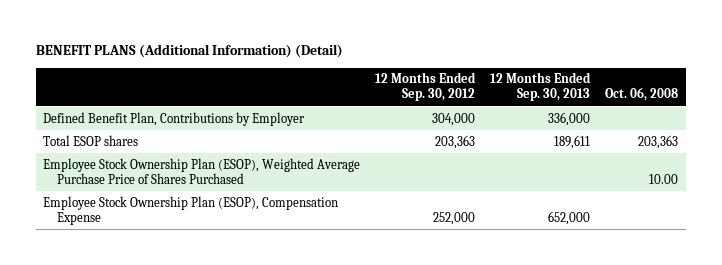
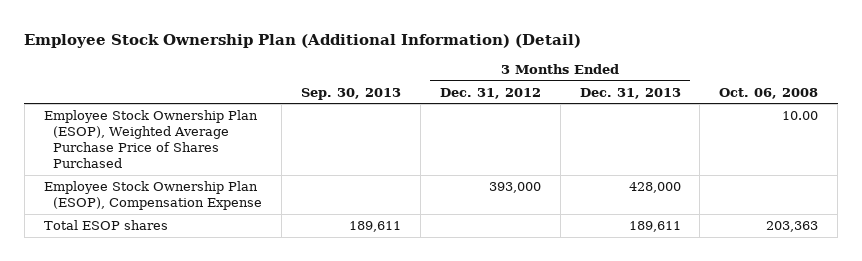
- BENEFIT PLANS (Additional Information) (Detail)
+ Employee Stock Ownership Plan (Additional Information) (Detail)
- | 12 Months Ended Sep. 30, 2012 | 12 Months Ended Sep. 30, 2013 | Oct. 06, 2008
+ | Sep. 30, 2013 | 3 Months Ended Dec. 31, 2012 | 3 Months Ended Dec. 31, 2013 | Oct. 06, 2008
- Defined Benefit Plan, Contributions by Employer | 304,000 | 336,000 |
moved down: Total ESOP shares | 189,611 | | 189,611 | 203,363

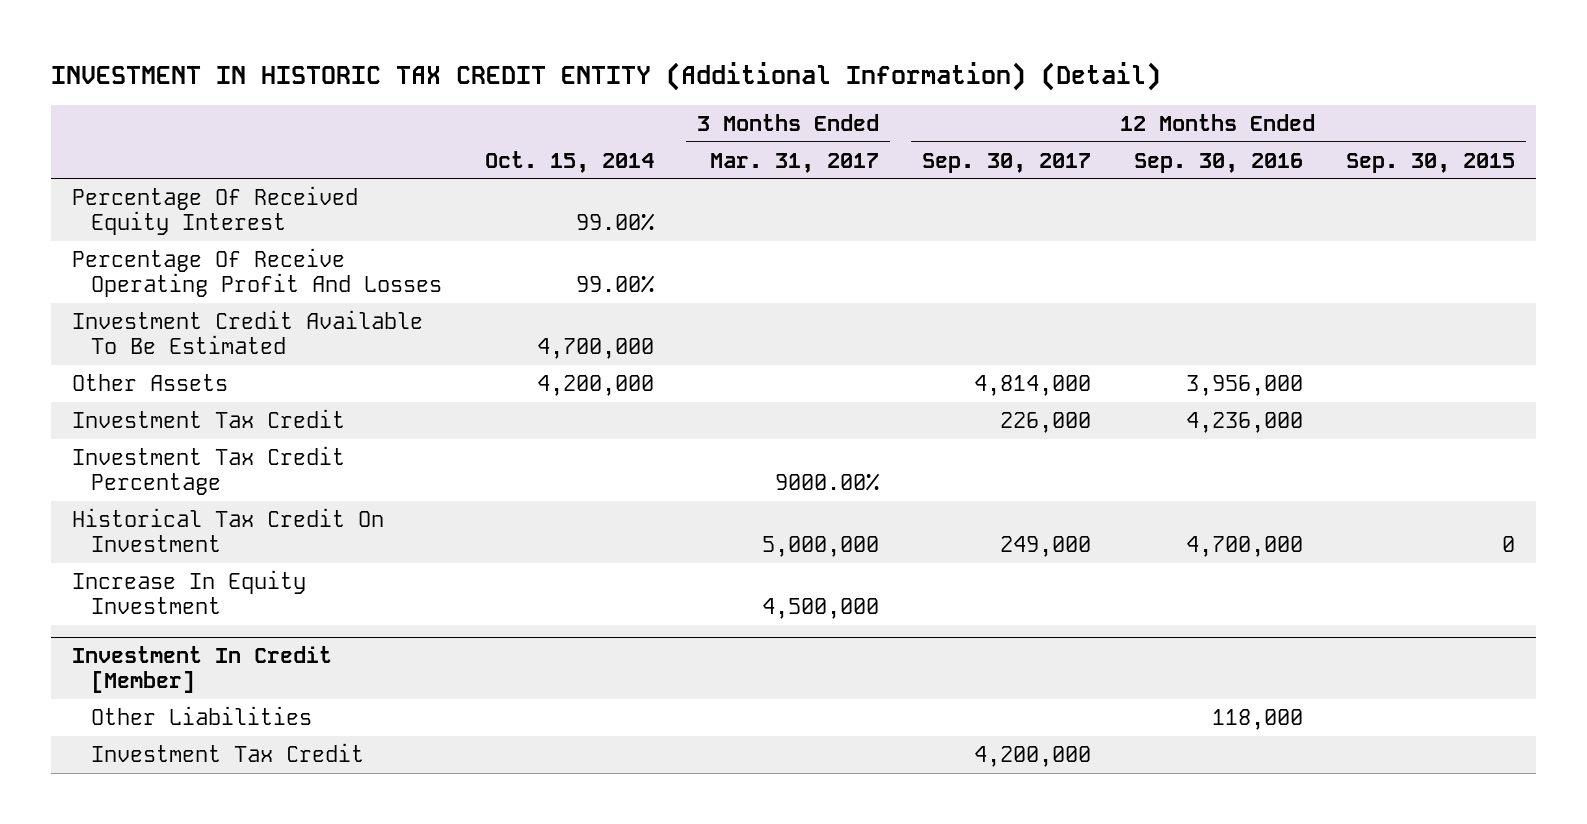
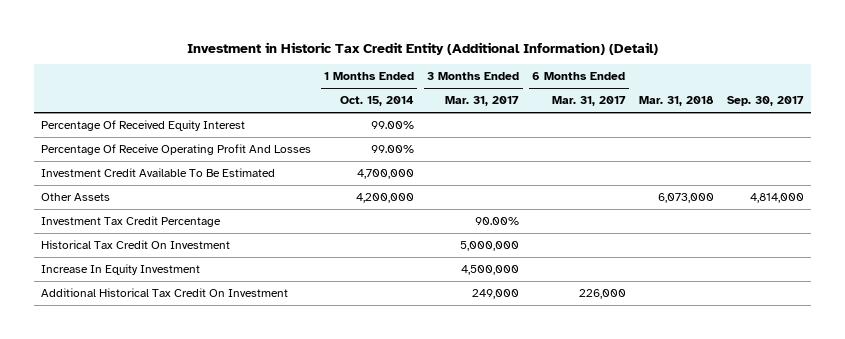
- INVESTMENT IN HISTORIC TAX CREDIT ENTITY (Additional Information) (Detail)
+ Investment in Historic Tax Credit Entity (Additional Information) (Detail)
- | Oct. 15, 2014 | 3 Months Ended Mar. 31, 2017 | 12 Months Ended Sep. 30, 2017 | 12 Months Ended Sep. 30, 2016 | 12 Months Ended Sep. 30, 2015
+ | 1 Months Ended Oct. 15, 2014 | 3 Months Ended Mar. 31, 2017 | 6 Months Ended Mar. 31, 2017 | Mar. 31, 2018 | Sep. 30, 2017
- Investment Tax Credit | | | 226,000 | 4,236,000 |
- Investment Tax Credit Percentage | | 9000.00% | | |
+ Investment Tax Credit Percentage | | 90.00% | | |
- Investment In Credit [Member]
- Other Liabilities | | | | 118,000 |
- Investment Tax Credit | | | 4,200,000 | |
+ Additional Historical Tax Credit On Investment | | 249,000 | 226,000 | |

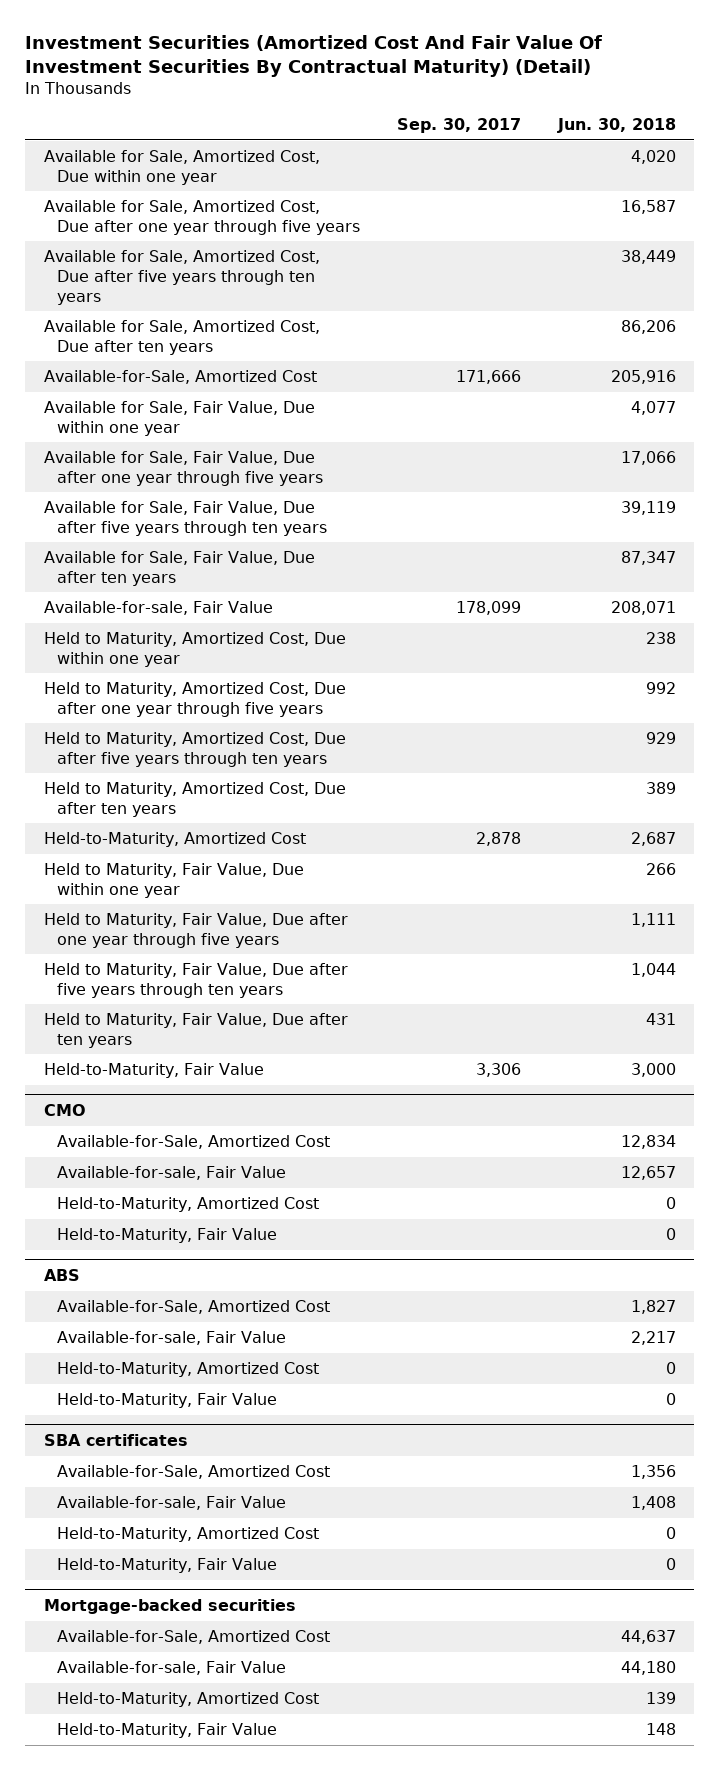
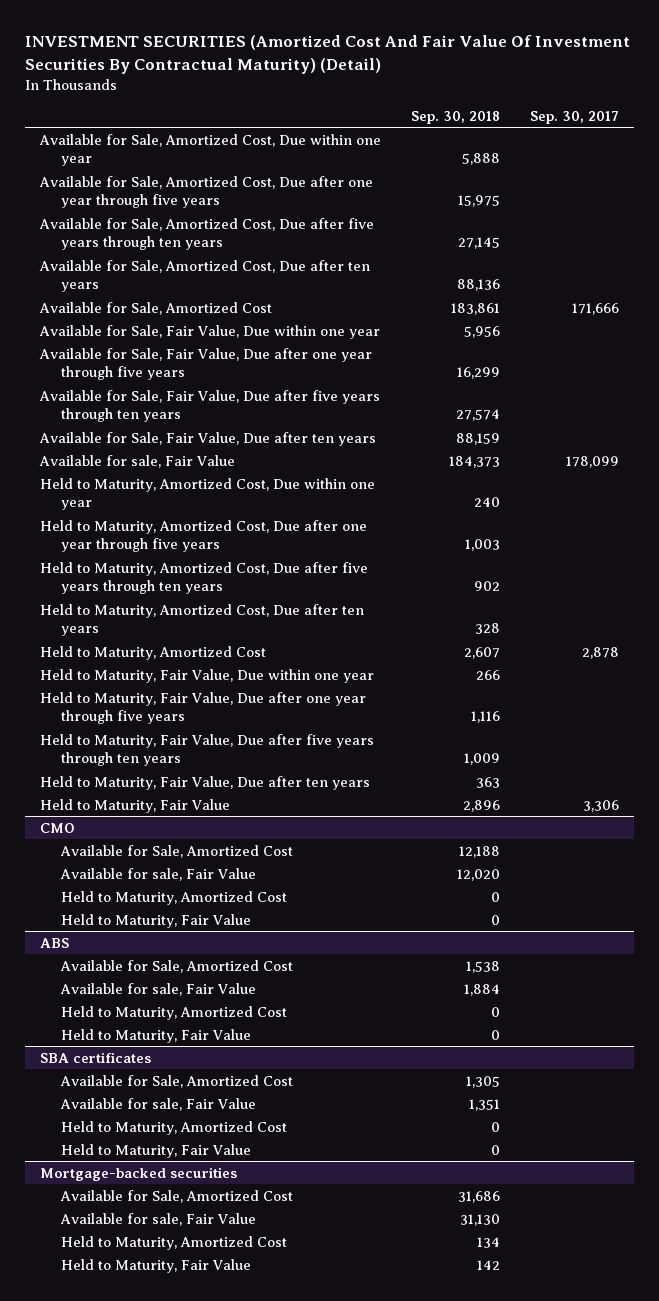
- Investment Securities (Amortized Cost And Fair Value Of Investment Securities By Contractual Maturity) (Detail)
+ INVESTMENT SECURITIES (Amortized Cost And Fair Value Of Investment Securities By Contractual Maturity) (Detail)
- | Sep. 30, 2017 | Jun. 30, 2018
+ | Sep. 30, 2018 | Sep. 30, 2017
- Available-for-Sale, Amortized Cost | 171,666 | 205,916
+ Available for Sale, Amortized Cost | 183,861 | 171,666
- Available-for-sale, Fair Value | 178,099 | 208,071
+ Available for sale, Fair Value | 184,373 | 178,099
- Held-to-Maturity, Amortized Cost | 2,878 | 2,687
+ Held to Maturity, Amortized Cost | 2,607 | 2,878
- Held-to-Maturity, Fair Value | 3,306 | 3,000
+ Held to Maturity, Fair Value | 2,896 | 3,306
@ CMO
- Available-for-Sale, Amortized Cost | | 12,834
- Available-for-sale, Fair Value | | 12,657
- Held-to-Maturity, Amortized Cost | | 0
- Held-to-Maturity, Fair Value | | 0
+ Available for Sale, Amortized Cost | 12,188 |
+ Available for sale, Fair Value | 12,020 |
+ Held to Maturity, Amortized Cost | 0 |
+ Held to Maturity, Fair Value | 0 |
@ ABS
- Available-for-Sale, Amortized Cost | | 1,827
- Available-for-sale, Fair Value | | 2,217
- Held-to-Maturity, Amortized Cost | | 0
- Held-to-Maturity, Fair Value | | 0
+ Available for Sale, Amortized Cost | 1,538 |
+ Available for sale, Fair Value | 1,884 |
+ Held to Maturity, Amortized Cost | 0 |
+ Held to Maturity, Fair Value | 0 |
@ SBA certificates
- Available-for-Sale, Amortized Cost | | 1,356
- Available-for-sale, Fair Value | | 1,408
- Held-to-Maturity, Amortized Cost | | 0
- Held-to-Maturity, Fair Value | | 0
+ Available for Sale, Amortized Cost | 1,305 |
+ Available for sale, Fair Value | 1,351 |
+ Held to Maturity, Amortized Cost | 0 |
+ Held to Maturity, Fair Value | 0 |
@ Mortgage-backed securities
- Available-for-Sale, Amortized Cost | | 44,637
- Available-for-sale, Fair Value | | 44,180
- Held-to-Maturity, Amortized Cost | | 139
- Held-to-Maturity, Fair Value | | 148
+ Available for Sale, Amortized Cost | 31,686 |
+ Available for sale, Fair Value | 31,130 |
+ Held to Maturity, Amortized Cost | 134 |
+ Held to Maturity, Fair Value | 142 |

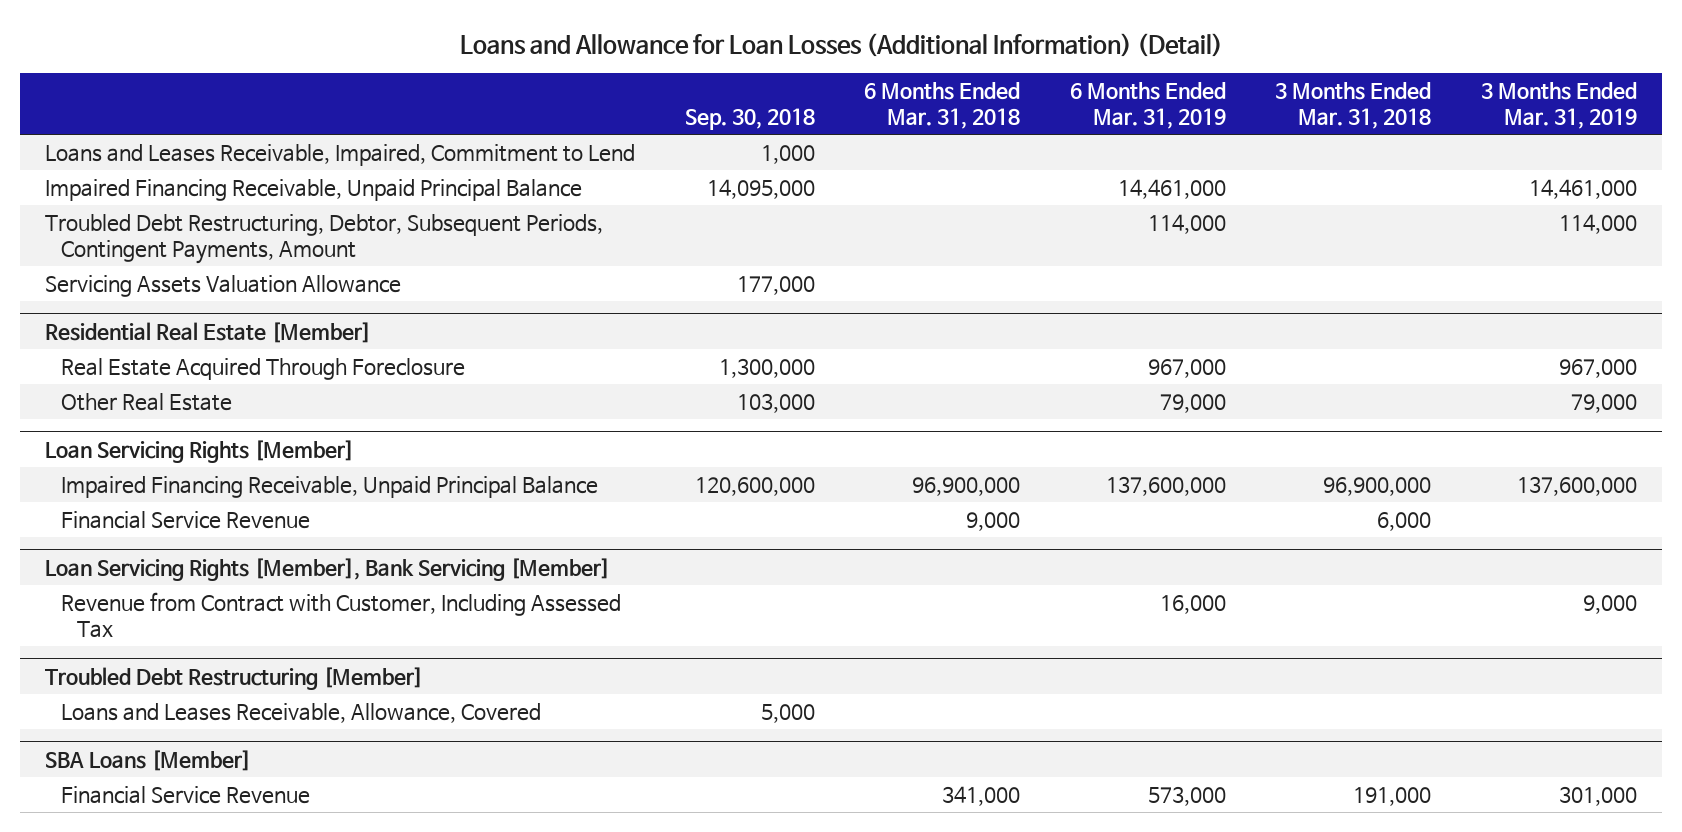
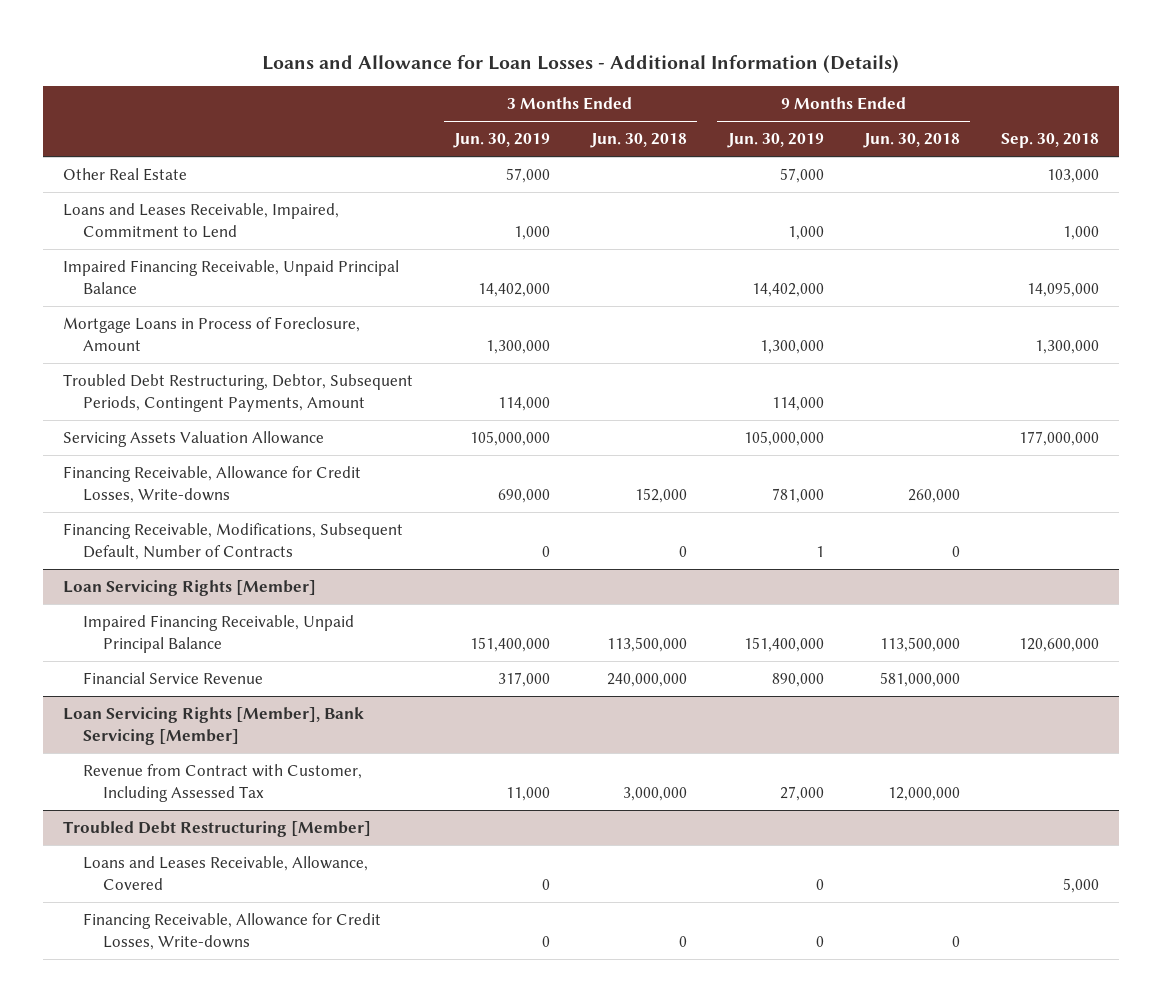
- Loans and Allowance for Loan Losses (Additional Information) (Detail)
+ Loans and Allowance for Loan Losses - Additional Information (Details)
- | Sep. 30, 2018 | 6 Months Ended Mar. 31, 2018 | 6 Months Ended Mar. 31, 2019 | 3 Months Ended Mar. 31, 2018 | 3 Months Ended Mar. 31, 2019
+ | 3 Months Ended Jun. 30, 2019 | 3 Months Ended Jun. 30, 2018 | 9 Months Ended Jun. 30, 2019 | 9 Months Ended Jun. 30, 2018 | Sep. 30, 2018
+ Other Real Estate | 57,000 | | 57,000 | | 103,000
+ Mortgage Loans in Process of Foreclosure, Amount | 1,300,000 | | 1,300,000 | | 1,300,000
- Servicing Assets Valuation Allowance | 177,000 | | | |
- Residential Real Estate [Member]
- Real Estate Acquired Through Foreclosure | 1,300,000 | | 967,000 | | 967,000
- Other Real Estate | 103,000 | | 79,000 | | 79,000
+ Servicing Assets Valuation Allowance | 105,000,000 | | 105,000,000 | | 177,000,000
+ Financing Receivable, Allowance for Credit Losses, Write-downs | 690,000 | 152,000 | 781,000 | 260,000 |
+ Financing Receivable, Modifications, Subsequent Default, Number of Contracts | 0 | 0 | 1 | 0 |
- SBA Loans [Member]
- Financial Service Revenue | | 341,000 | 573,000 | 191,000 | 301,000
@ Troubled Debt Restructuring [Member]
+ Financing Receivable, Allowance for Credit Losses, Write-downs | 0 | 0 | 0 | 0 |

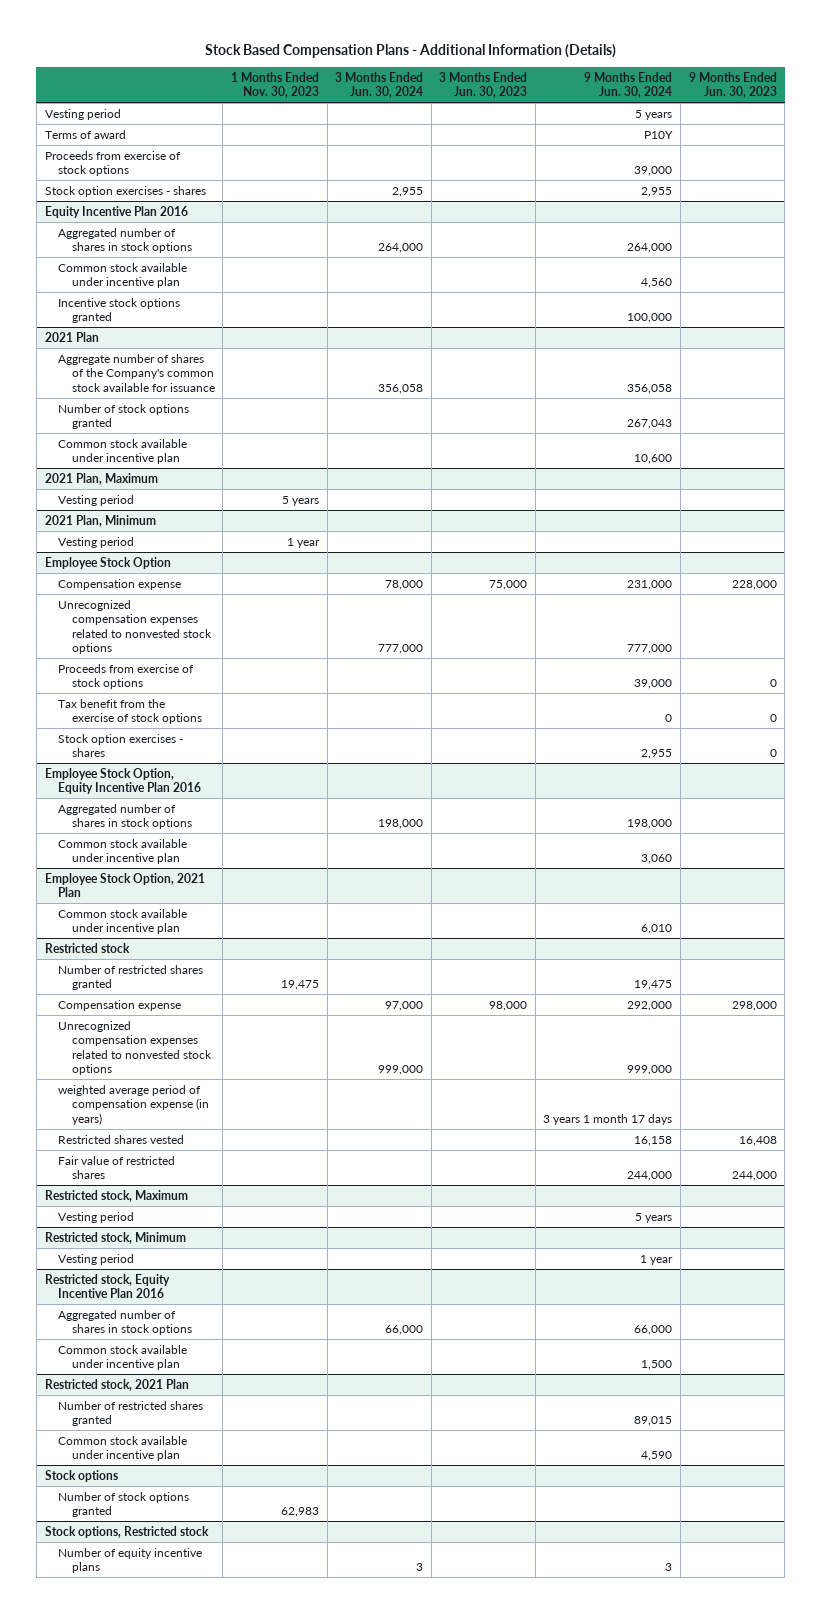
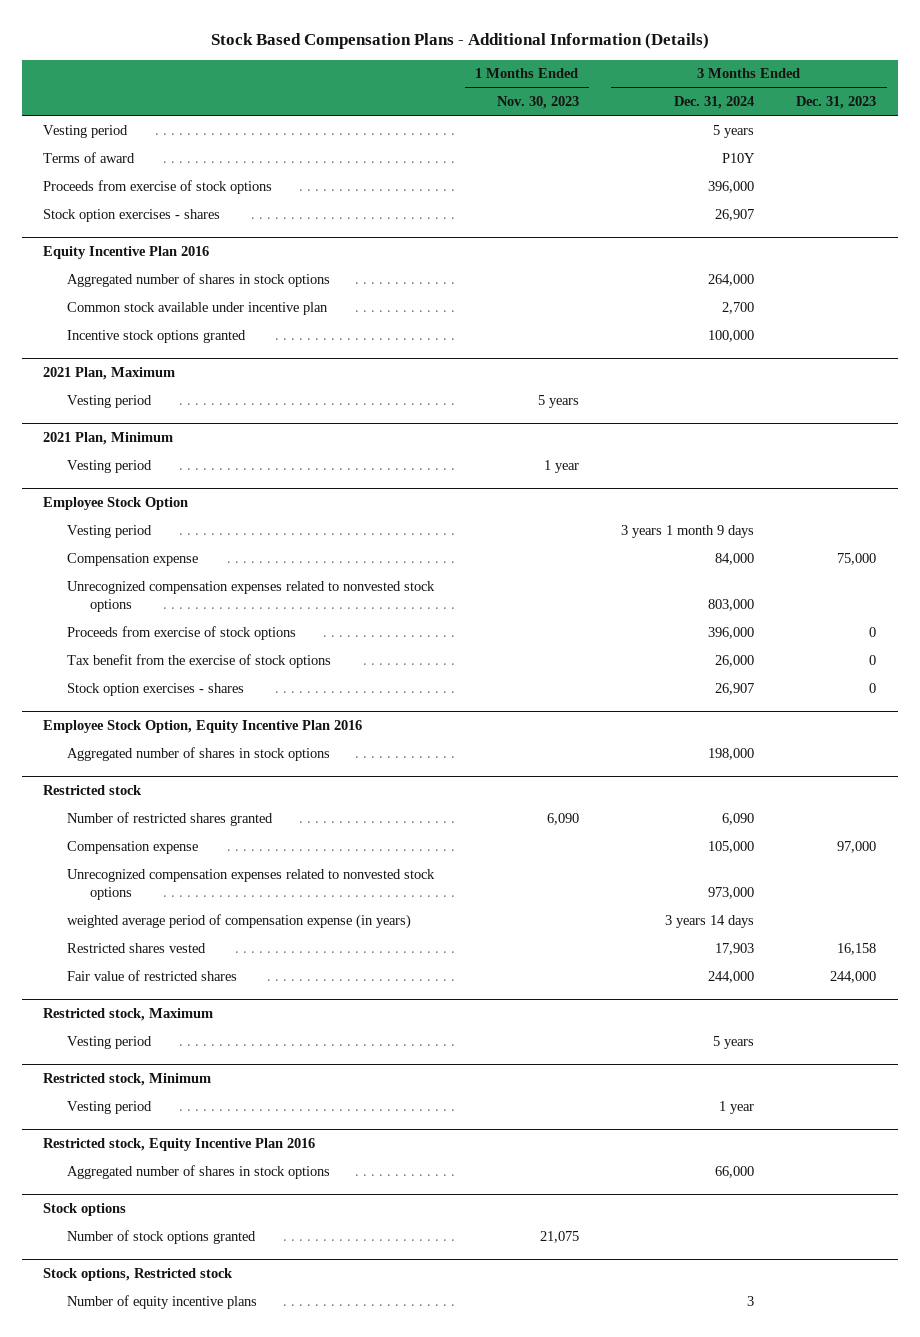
- | 1 Months Ended Nov. 30, 2023 | 3 Months Ended Jun. 30, 2024 | 3 Months Ended Jun. 30, 2023 | 9 Months Ended Jun. 30, 2024 | 9 Months Ended Jun. 30, 2023
+ | 1 Months Ended Nov. 30, 2023 | 3 Months Ended Dec. 31, 2024 | 3 Months Ended Dec. 31, 2023
- 2021 Plan
- Aggregate number of shares of the Company's common stock available for issuance | | 356,058 | | 356,058 |
- Number of stock options granted | | | | 267,043 |
- Common stock available under incentive plan | | | | 10,600 |
@ Employee Stock Option
+ Vesting period | | 3 years 1 month 9 days |
@ Employee Stock Option, Equity Incentive Plan 2016
- Common stock available under incentive plan | | | | 3,060 |
- Employee Stock Option, 2021 Plan
- Common stock available under incentive plan | | | | 6,010 |
@ Restricted stock
- Number of restricted shares granted | 19,475 | | | 19,475 |
+ Number of restricted shares granted | 6,090 | 6,090 |
@ Restricted stock, Equity Incentive Plan 2016
- Common stock available under incentive plan | | | | 1,500 |
- Restricted stock, 2021 Plan
- Number of restricted shares granted | | | | 89,015 |
- Common stock available under incentive plan | | | | 4,590 |
@ Stock options
- Number of stock options granted | 62,983 | | | |
+ Number of stock options granted | 21,075 | |

